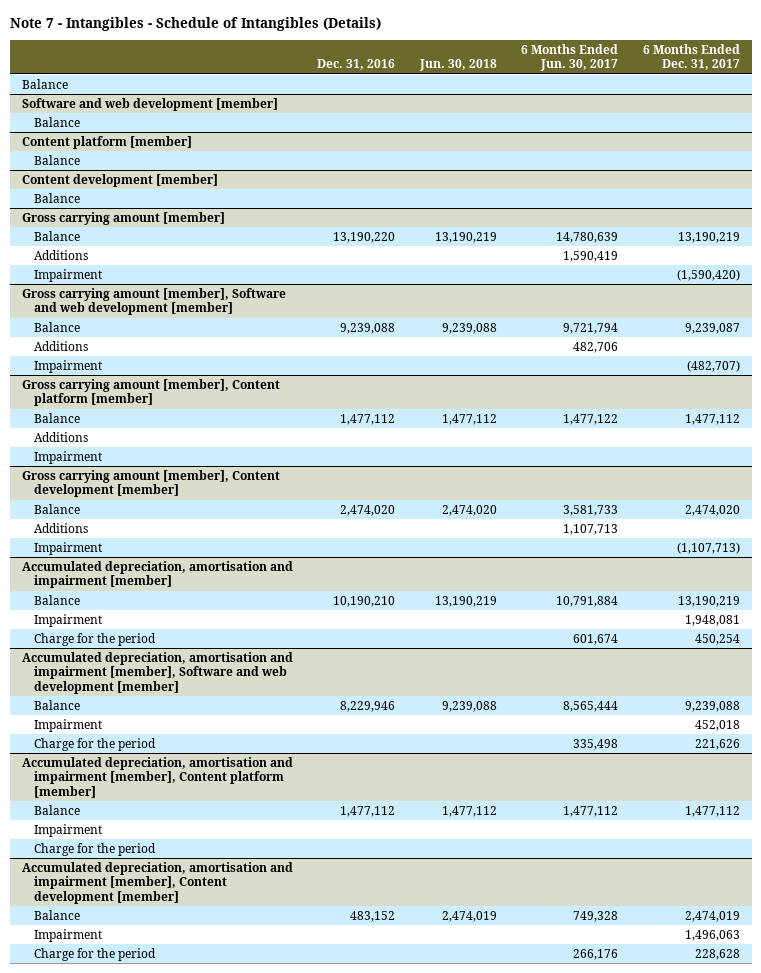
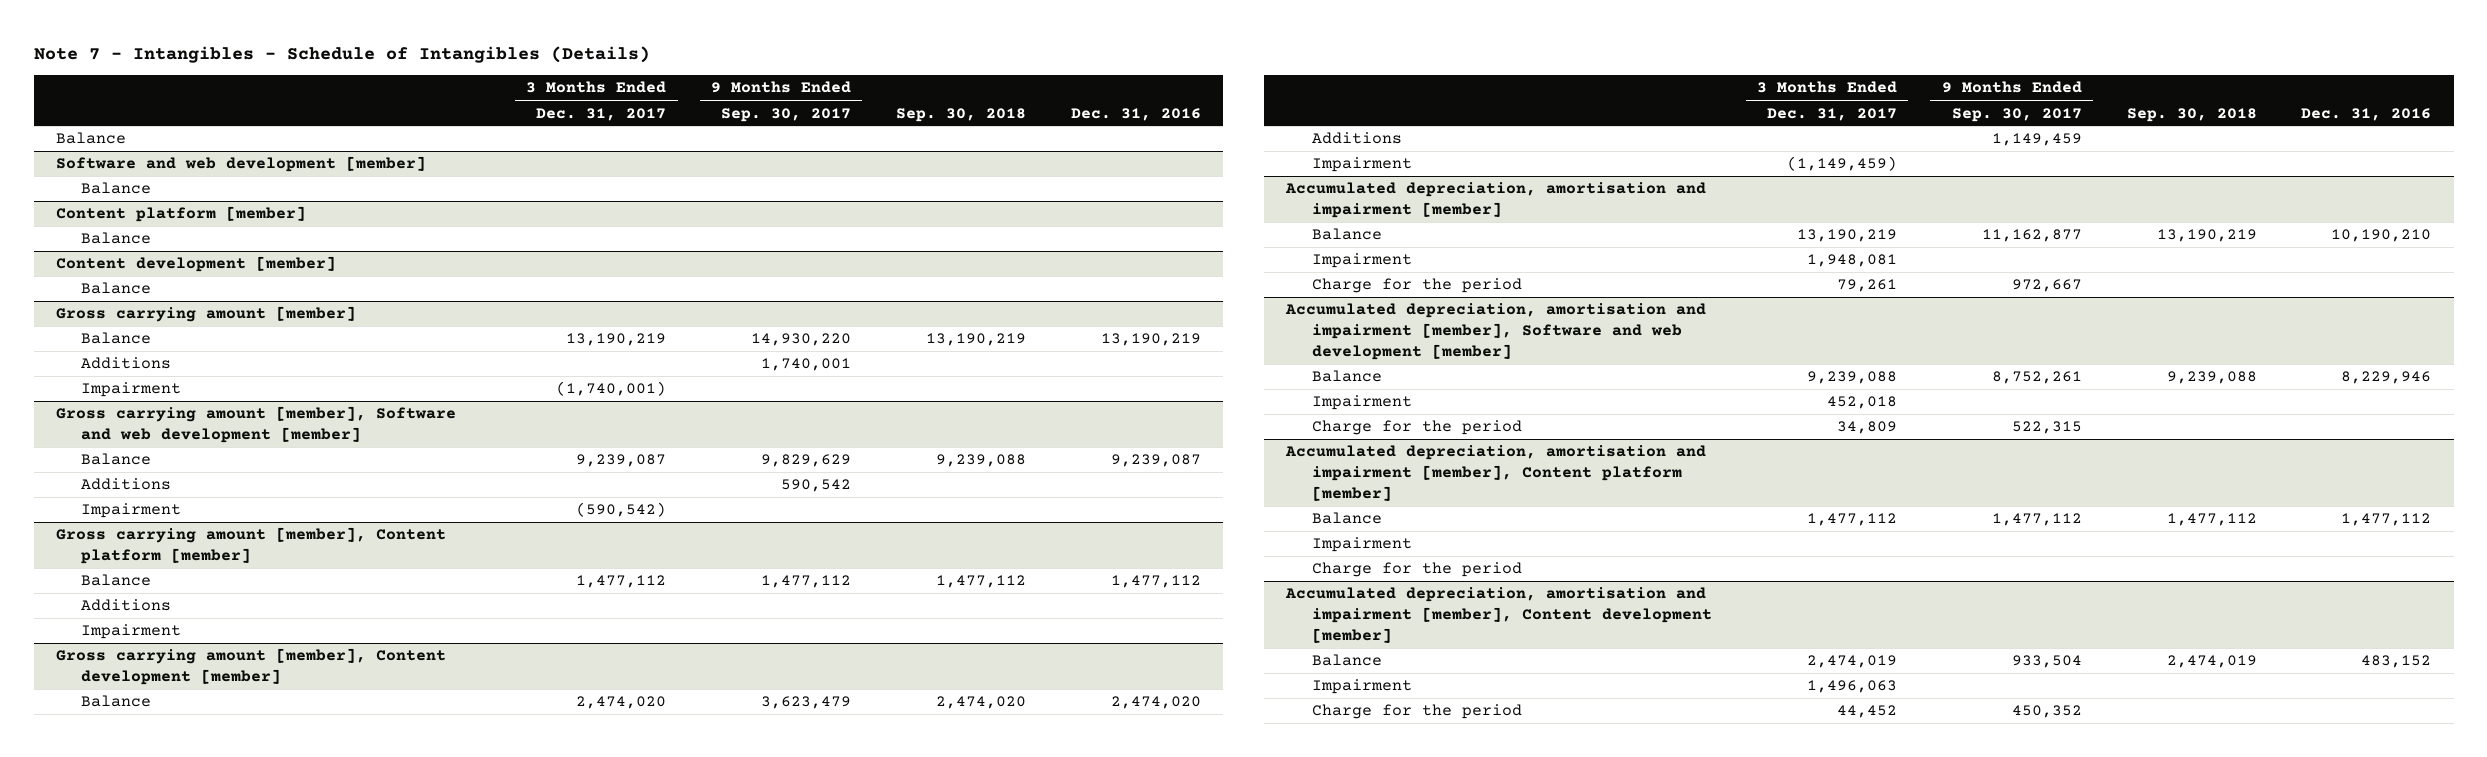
- | Dec. 31, 2016 | Jun. 30, 2018 | 6 Months Ended Jun. 30, 2017 | 6 Months Ended Dec. 31, 2017
+ | 3 Months Ended Dec. 31, 2017 | 9 Months Ended Sep. 30, 2017 | Sep. 30, 2018 | Dec. 31, 2016
@ Gross carrying amount [member]
- Balance | 13,190,220 | 13,190,219 | 14,780,639 | 13,190,219
+ Balance | 13,190,219 | 14,930,220 | 13,190,219 | 13,190,219
@ Gross carrying amount [member], Software and web development [member]
- Balance | 9,239,088 | 9,239,088 | 9,721,794 | 9,239,087
+ Balance | 9,239,087 | 9,829,629 | 9,239,088 | 9,239,087

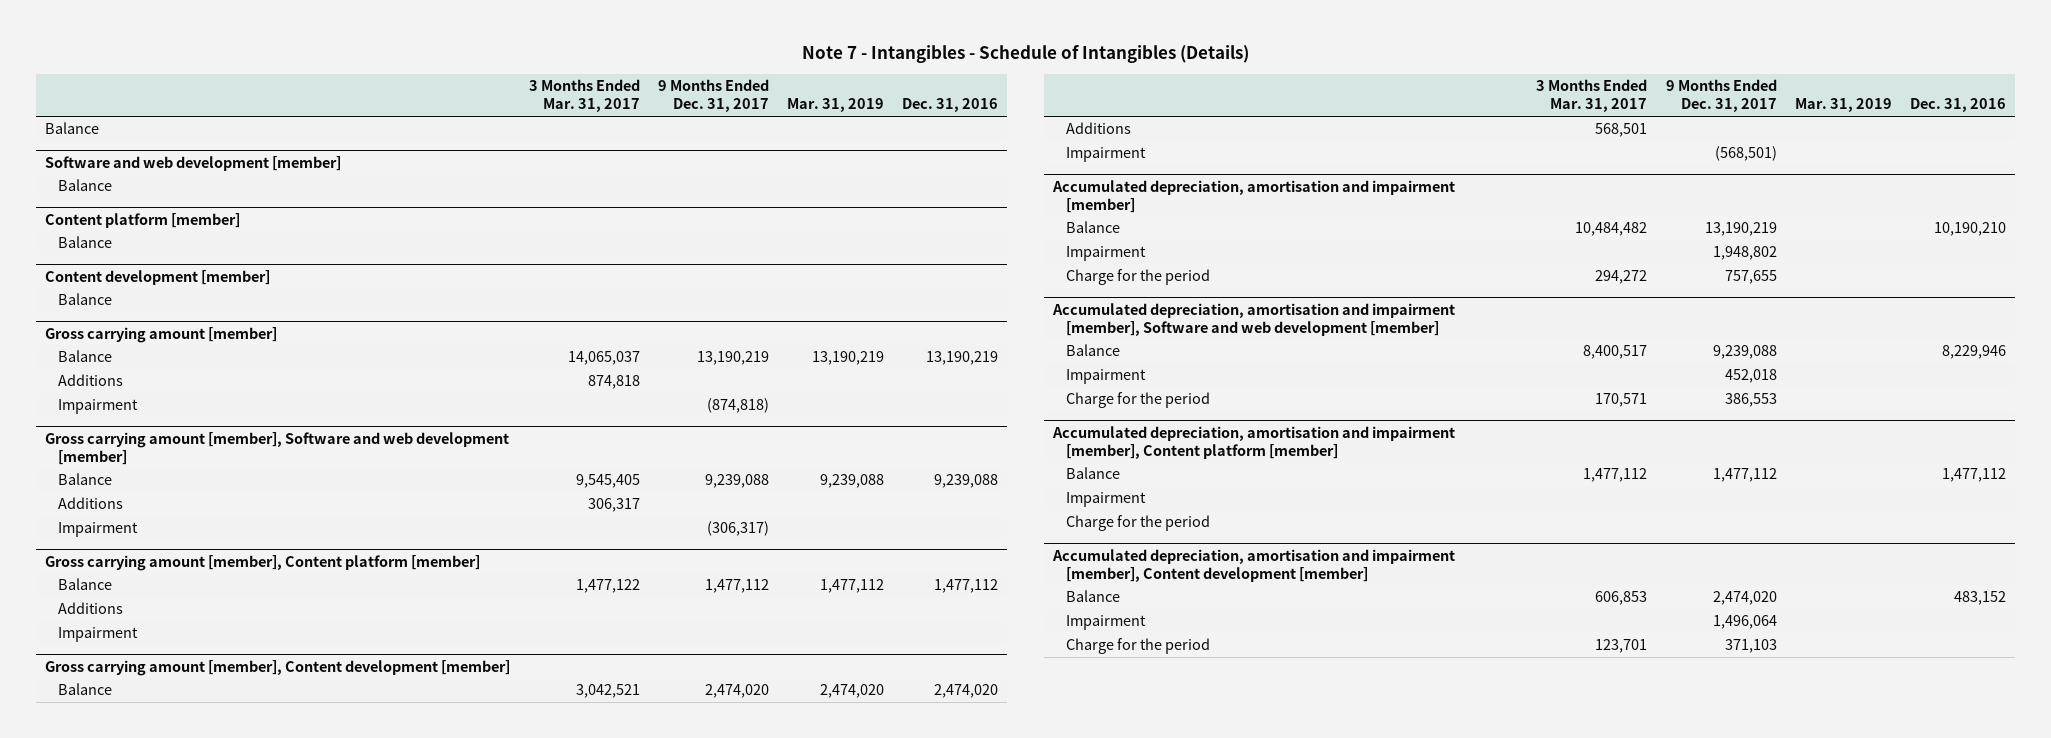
- | 3 Months Ended Dec. 31, 2017 | 9 Months Ended Sep. 30, 2017 | Sep. 30, 2018 | Dec. 31, 2016
+ | 3 Months Ended Mar. 31, 2017 | 9 Months Ended Dec. 31, 2017 | Mar. 31, 2019 | Dec. 31, 2016
@ Gross carrying amount [member], Software and web development [member]
- Balance | 9,239,087 | 9,829,629 | 9,239,088 | 9,239,087
+ Balance | 9,545,405 | 9,239,088 | 9,239,088 | 9,239,088

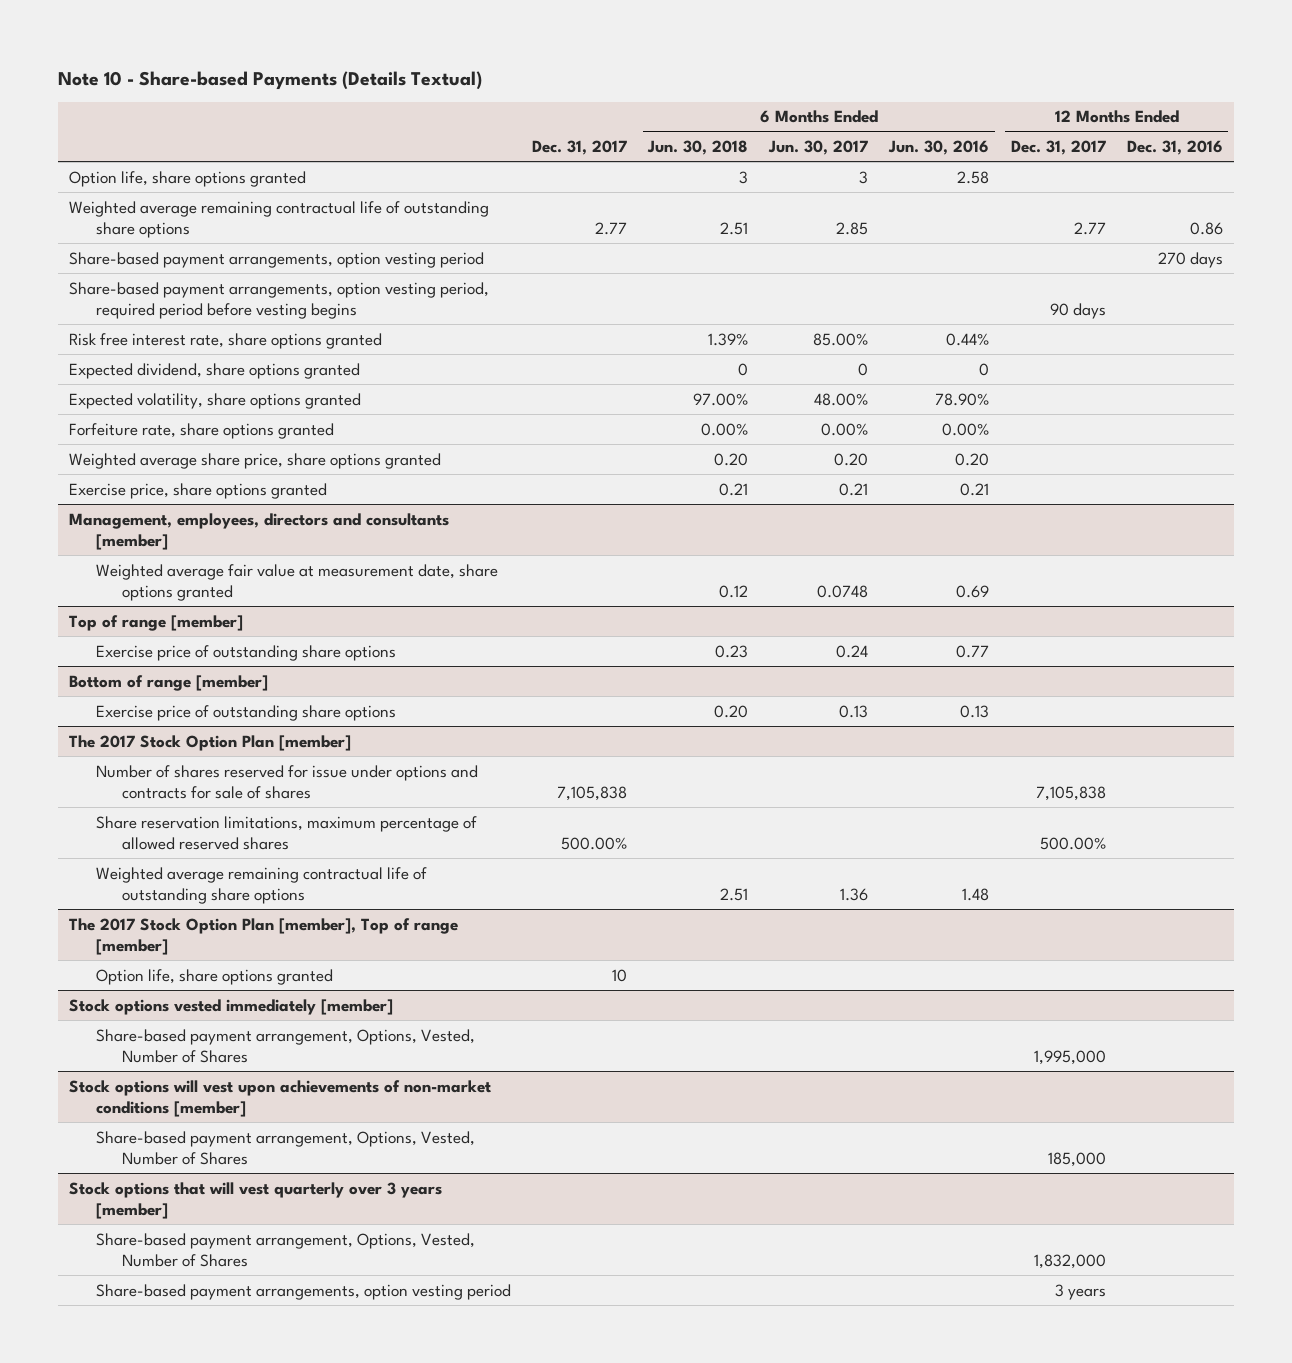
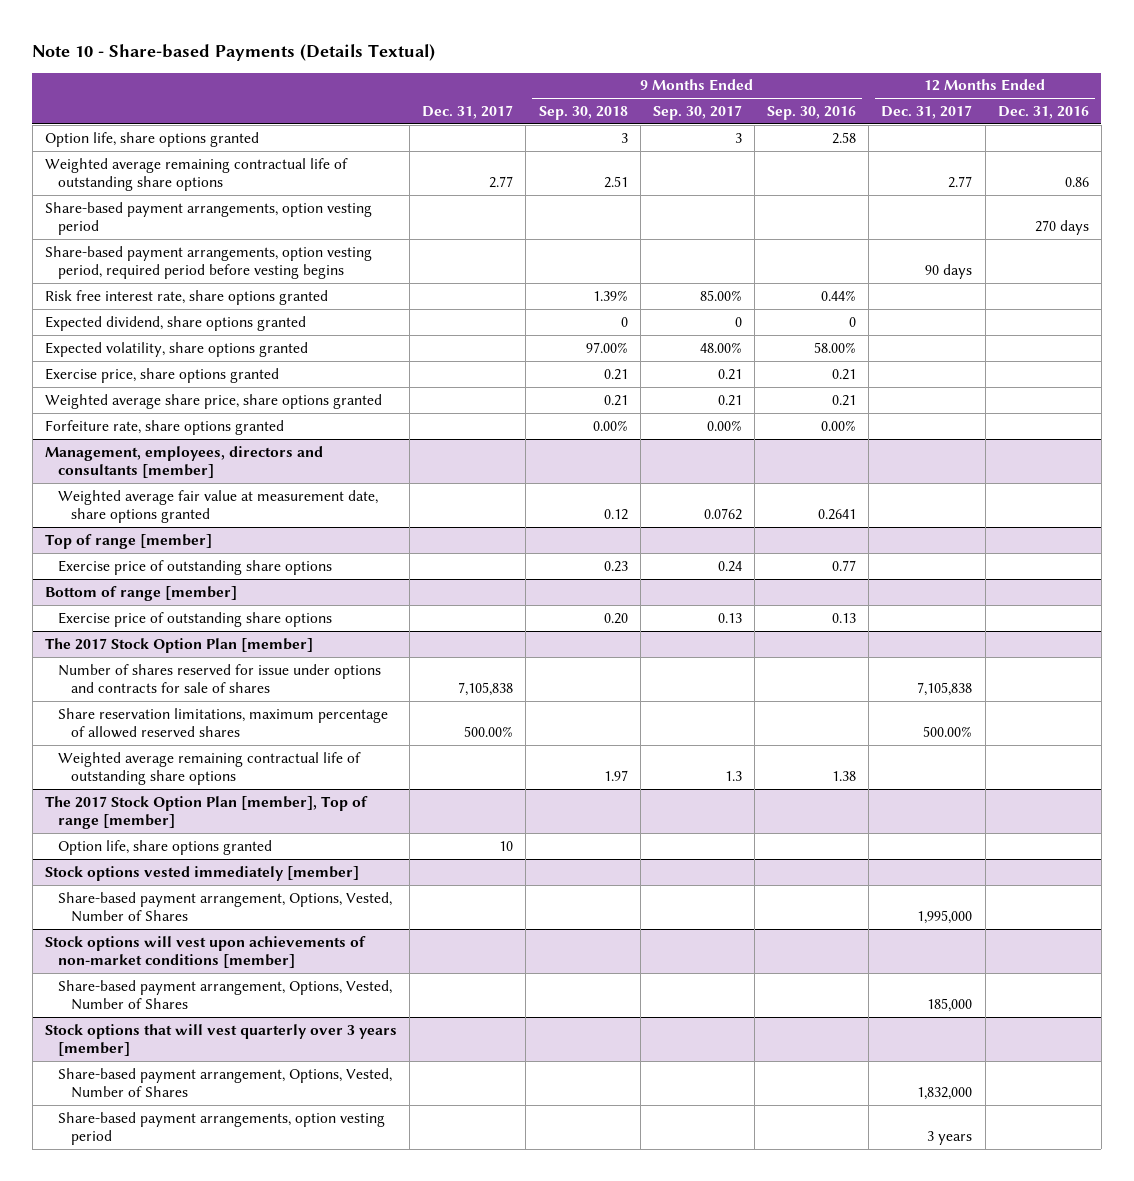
- | Dec. 31, 2017 | 6 Months Ended Jun. 30, 2018 | 6 Months Ended Jun. 30, 2017 | 6 Months Ended Jun. 30, 2016 | 12 Months Ended Dec. 31, 2017 | 12 Months Ended Dec. 31, 2016
+ | Dec. 31, 2017 | 9 Months Ended Sep. 30, 2018 | 9 Months Ended Sep. 30, 2017 | 9 Months Ended Sep. 30, 2016 | 12 Months Ended Dec. 31, 2017 | 12 Months Ended Dec. 31, 2016
moved down: Weighted average share price, share options granted | | 0.21 | 0.21 | 0.21 | |
moved down: Forfeiture rate, share options granted | | 0.00% | 0.00% | 0.00% | |

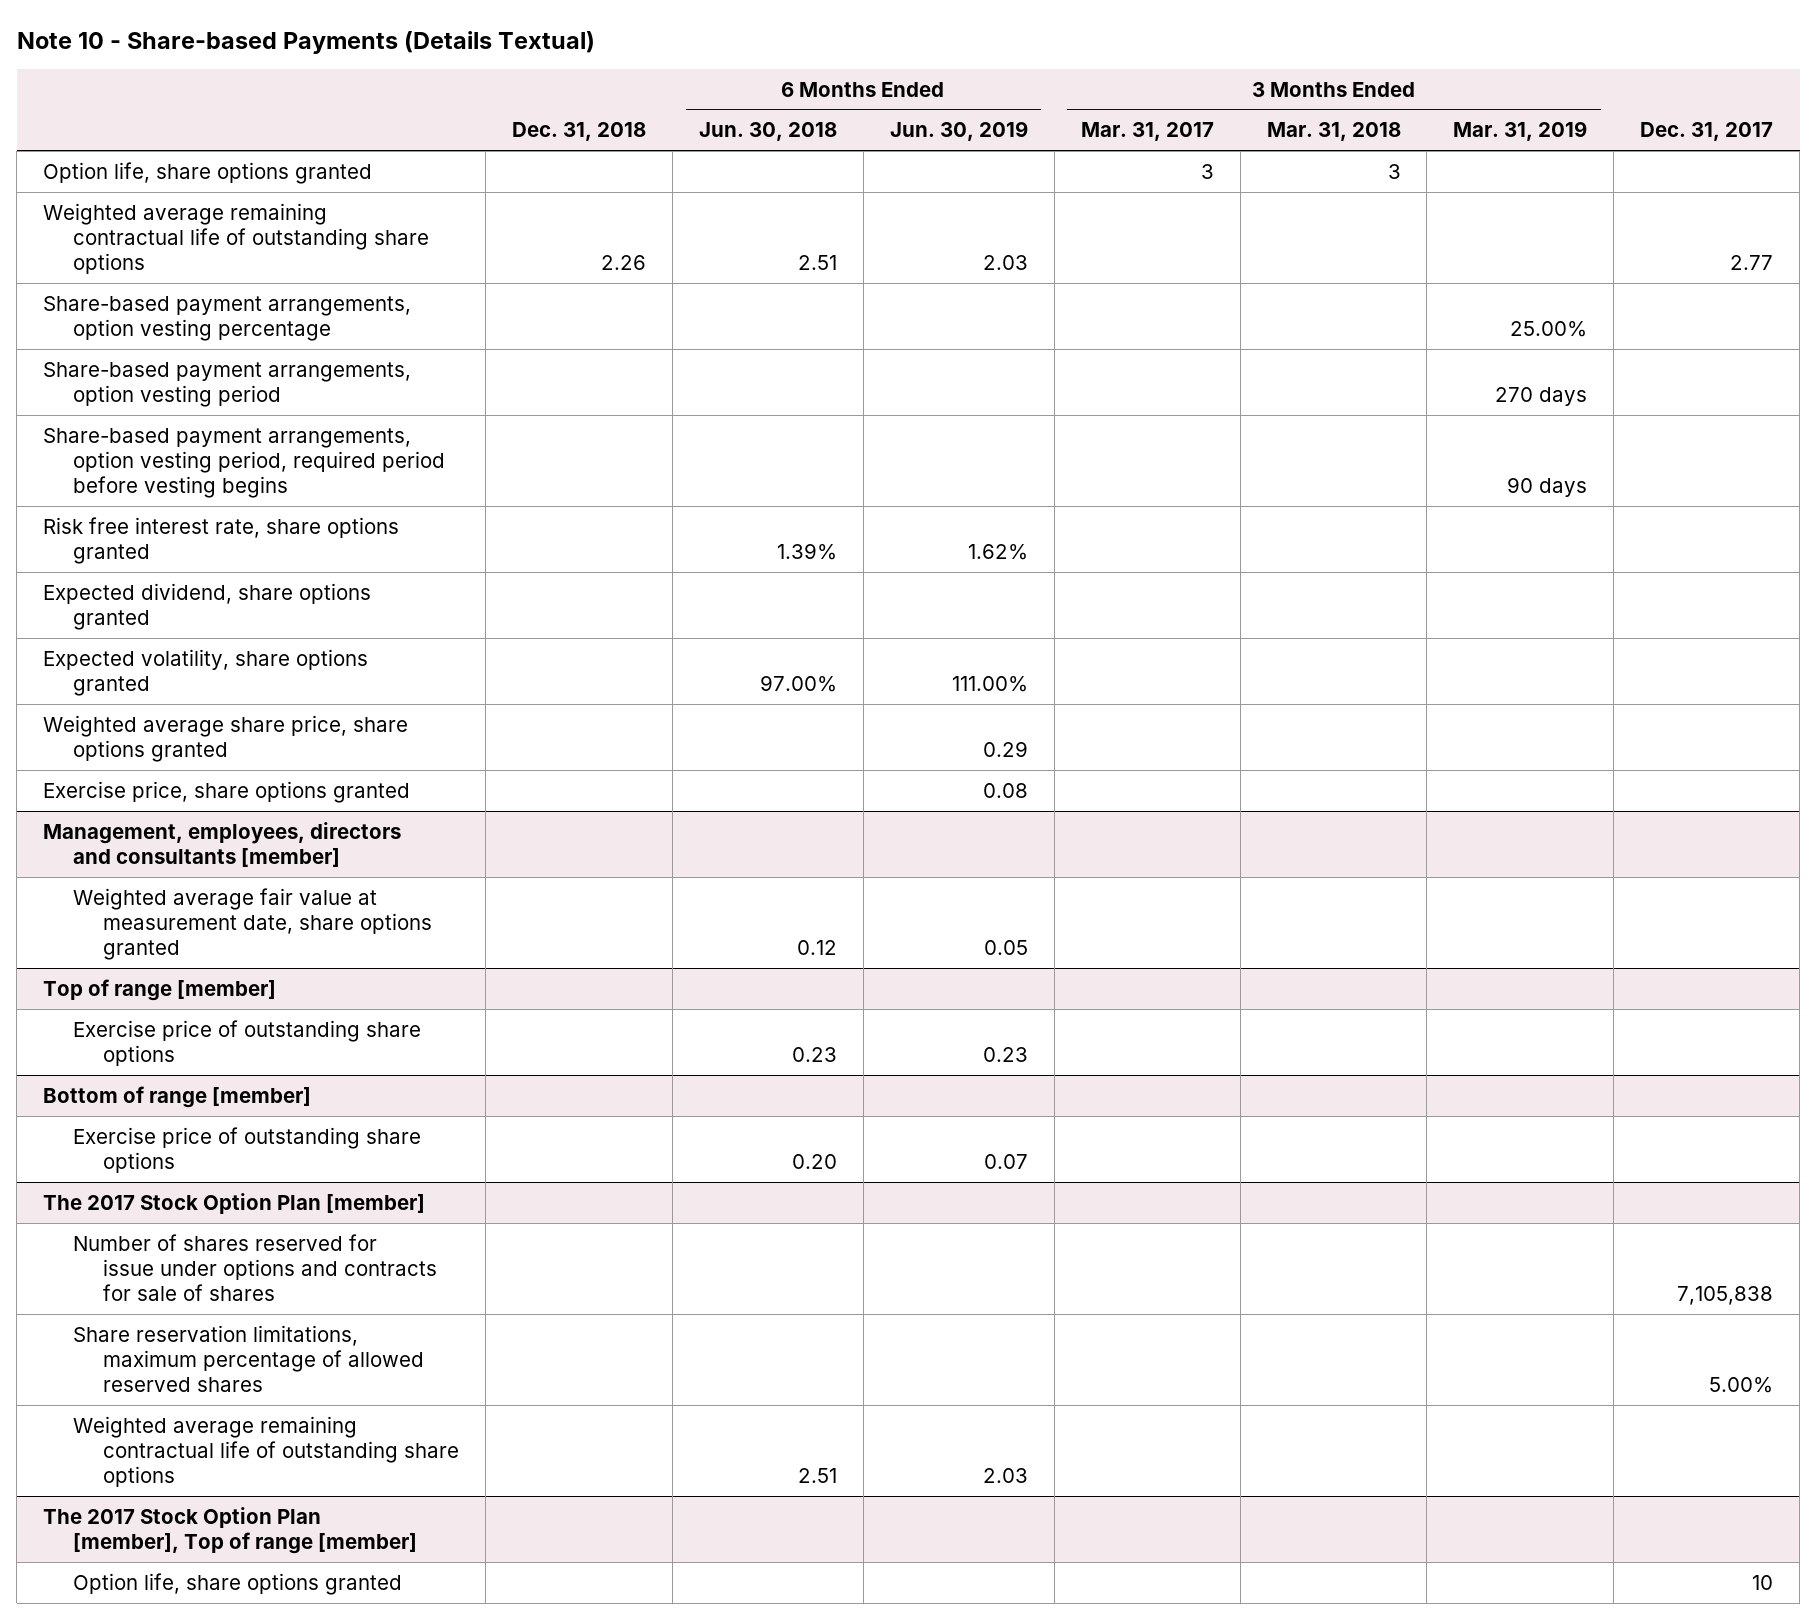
- | Dec. 31, 2017 | 9 Months Ended Sep. 30, 2018 | 9 Months Ended Sep. 30, 2017 | 9 Months Ended Sep. 30, 2016 | 12 Months Ended Dec. 31, 2017 | 12 Months Ended Dec. 31, 2016
+ | Dec. 31, 2018 | 6 Months Ended Jun. 30, 2018 | 6 Months Ended Jun. 30, 2019 | 3 Months Ended Mar. 31, 2017 | 3 Months Ended Mar. 31, 2018 | 3 Months Ended Mar. 31, 2019 | Dec. 31, 2017
+ Share-based payment arrangements, option vesting percentage | | | | | | 25.00% |
- Forfeiture rate, share options granted | | 0.00% | 0.00% | 0.00% | |
moved down: Exercise price, share options granted | | | 0.08 | | | |
@ The 2017 Stock Option Plan [member]
- Share reservation limitations, maximum percentage of allowed reserved shares | 500.00% | | | | 500.00% |
+ Share reservation limitations, maximum percentage of allowed reserved shares | | | | | | | 5.00%
- Stock options vested immediately [member]
- Share-based payment arrangement, Options, Vested, Number of Shares | | | | | 1,995,000 |
- Stock options will vest upon achievements of non-market conditions [member]
- Share-based payment arrangement, Options, Vested, Number of Shares | | | | | 185,000 |
- Stock options that will vest quarterly over 3 years [member]
- Share-based payment arrangement, Options, Vested, Number of Shares | | | | | 1,832,000 |
- Share-based payment arrangements, option vesting period | | | | | 3 years |

